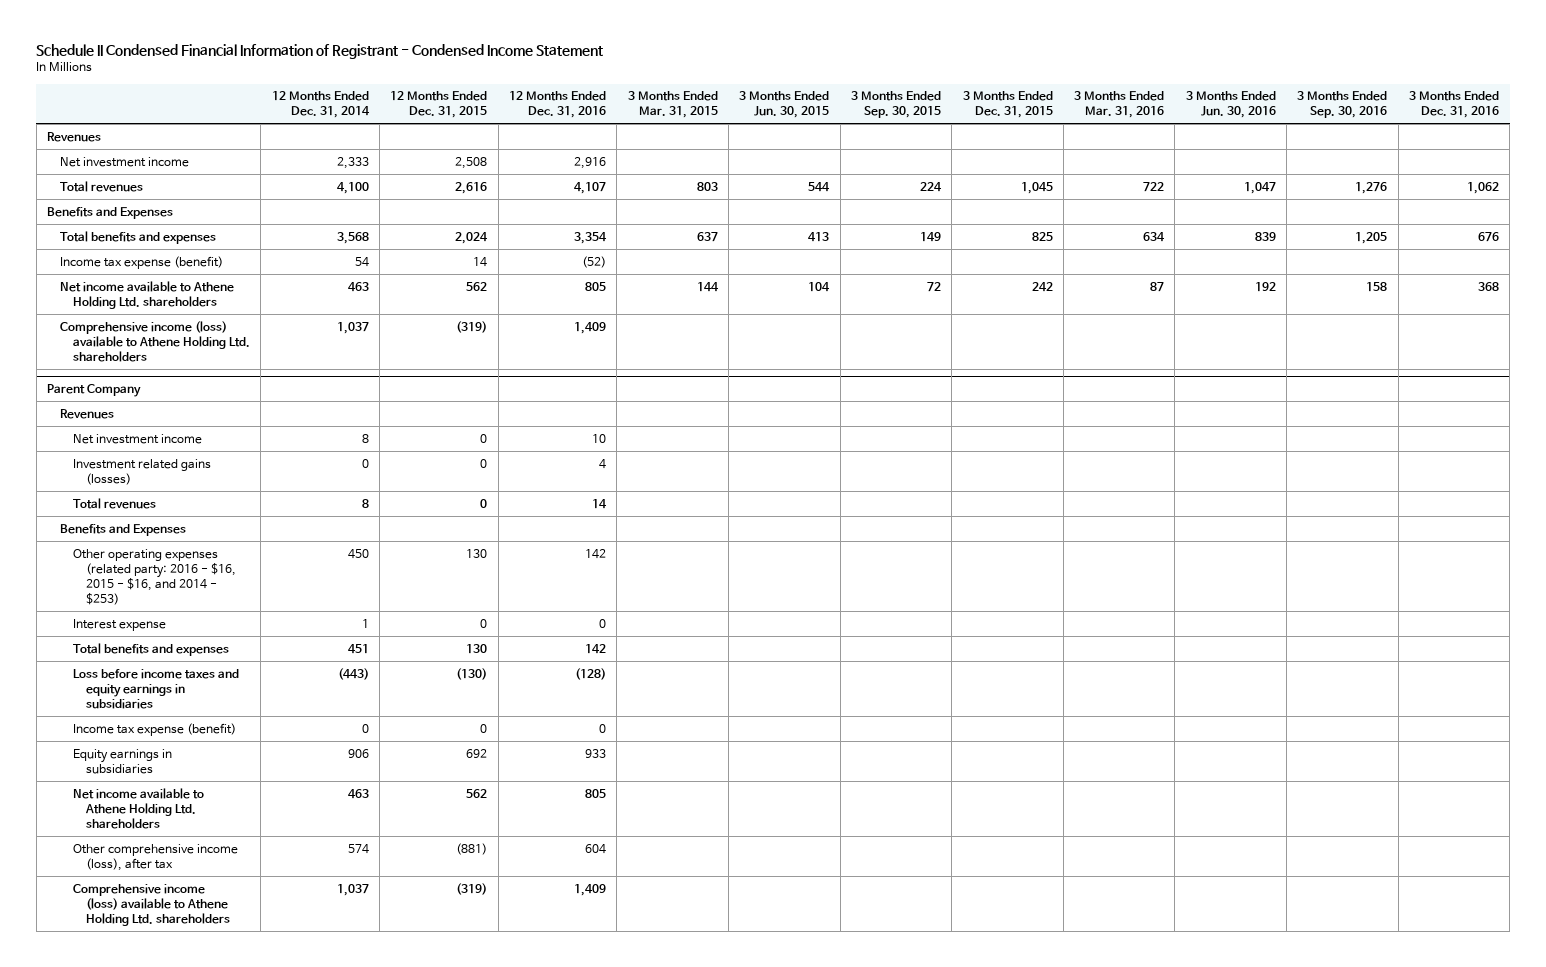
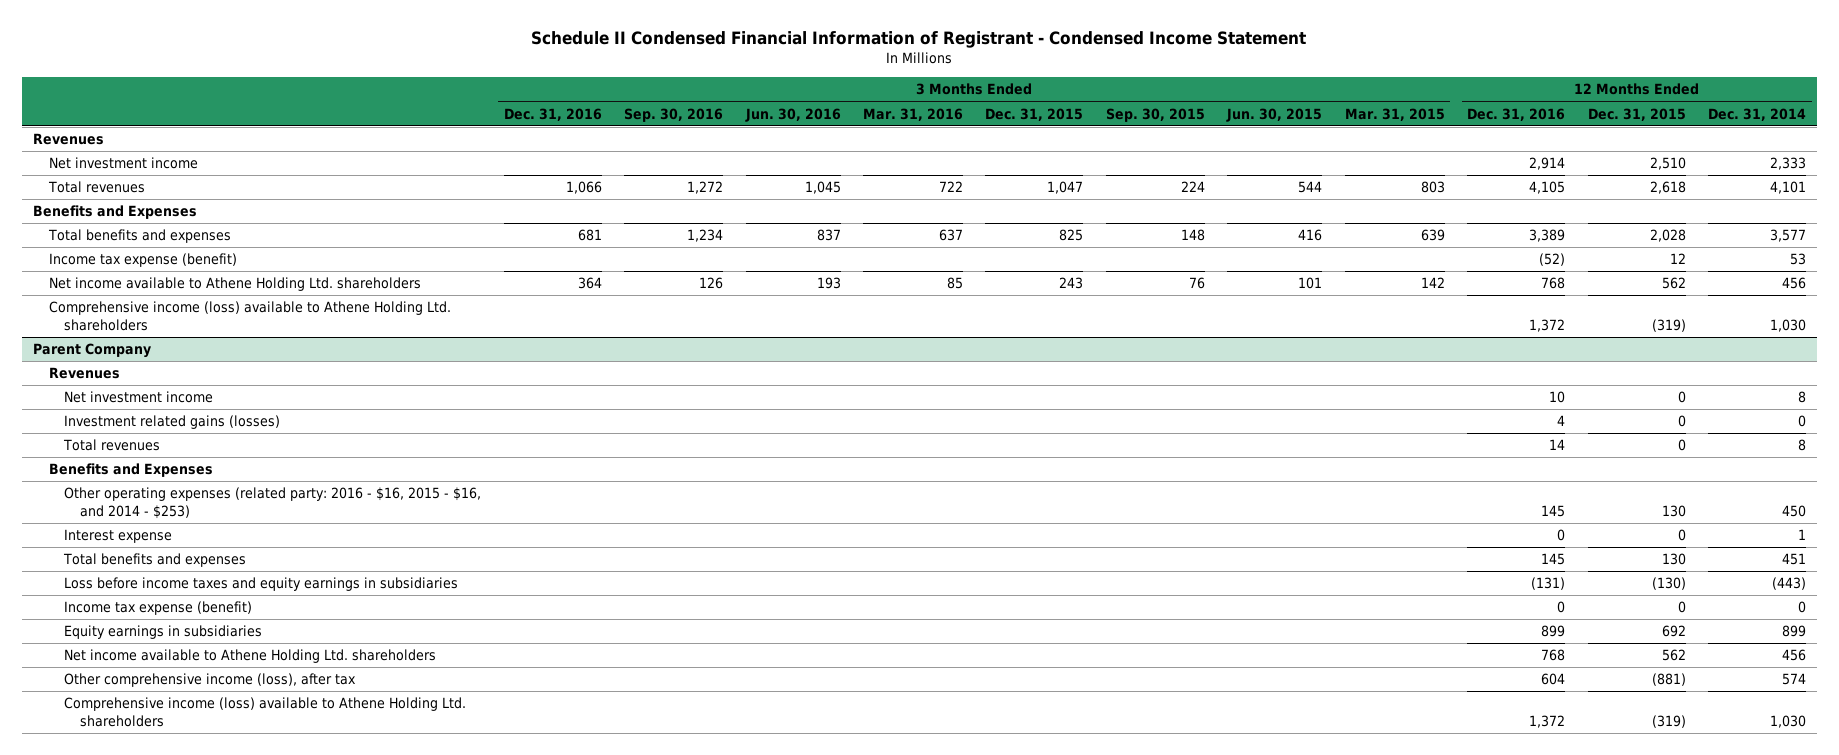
- | 12 Months Ended Dec. 31, 2014 | 12 Months Ended Dec. 31, 2015 | 12 Months Ended Dec. 31, 2016 | 3 Months Ended Mar. 31, 2015 | 3 Months Ended Jun. 30, 2015 | 3 Months Ended Sep. 30, 2015 | 3 Months Ended Dec. 31, 2015 | 3 Months Ended Mar. 31, 2016 | 3 Months Ended Jun. 30, 2016 | 3 Months Ended Sep. 30, 2016 | 3 Months Ended Dec. 31, 2016
+ | 3 Months Ended Dec. 31, 2016 | 3 Months Ended Sep. 30, 2016 | 3 Months Ended Jun. 30, 2016 | 3 Months Ended Mar. 31, 2016 | 3 Months Ended Dec. 31, 2015 | 3 Months Ended Sep. 30, 2015 | 3 Months Ended Jun. 30, 2015 | 3 Months Ended Mar. 31, 2015 | 12 Months Ended Dec. 31, 2016 | 12 Months Ended Dec. 31, 2015 | 12 Months Ended Dec. 31, 2014
- Net investment income | 2,333 | 2,508 | 2,916 | | | | | | | |
- Total revenues | 4,100 | 2,616 | 4,107 | 803 | 544 | 224 | 1,045 | 722 | 1,047 | 1,276 | 1,062
+ Net investment income | | | | | | | | | 2,914 | 2,510 | 2,333
+ Total revenues | 1,066 | 1,272 | 1,045 | 722 | 1,047 | 224 | 544 | 803 | 4,105 | 2,618 | 4,101
- Total benefits and expenses | 3,568 | 2,024 | 3,354 | 637 | 413 | 149 | 825 | 634 | 839 | 1,205 | 676
- Income tax expense (benefit) | 54 | 14 | (52) | | | | | | | |
- Net income available to Athene Holding Ltd. shareholders | 463 | 562 | 805 | 144 | 104 | 72 | 242 | 87 | 192 | 158 | 368
- Comprehensive income (loss) available to Athene Holding Ltd. shareholders | 1,037 | (319) | 1,409 | | | | | | | |
+ Total benefits and expenses | 681 | 1,234 | 837 | 637 | 825 | 148 | 416 | 639 | 3,389 | 2,028 | 3,577
+ Income tax expense (benefit) | | | | | | | | | (52) | 12 | 53
+ Net income available to Athene Holding Ltd. shareholders | 364 | 126 | 193 | 85 | 243 | 76 | 101 | 142 | 768 | 562 | 456
+ Comprehensive income (loss) available to Athene Holding Ltd. shareholders | | | | | | | | | 1,372 | (319) | 1,030
@ Parent Company
- Other operating expenses (related party: 2016 - $16, 2015 - $16, and 2014 - $253) | 450 | 130 | 142 | | | | | | | |
+ Other operating expenses (related party: 2016 - $16, 2015 - $16, and 2014 - $253) | | | | | | | | | 145 | 130 | 450
- Total benefits and expenses | 451 | 130 | 142 | | | | | | | |
- Loss before income taxes and equity earnings in subsidiaries | (443) | (130) | (128) | | | | | | | |
+ Total benefits and expenses | | | | | | | | | 145 | 130 | 451
+ Loss before income taxes and equity earnings in subsidiaries | | | | | | | | | (131) | (130) | (443)
- Equity earnings in subsidiaries | 906 | 692 | 933 | | | | | | | |
- Net income available to Athene Holding Ltd. shareholders | 463 | 562 | 805 | | | | | | | |
+ Equity earnings in subsidiaries | | | | | | | | | 899 | 692 | 899
+ Net income available to Athene Holding Ltd. shareholders | | | | | | | | | 768 | 562 | 456
- Comprehensive income (loss) available to Athene Holding Ltd. shareholders | 1,037 | (319) | 1,409 | | | | | | | |
+ Comprehensive income (loss) available to Athene Holding Ltd. shareholders | | | | | | | | | 1,372 | (319) | 1,030

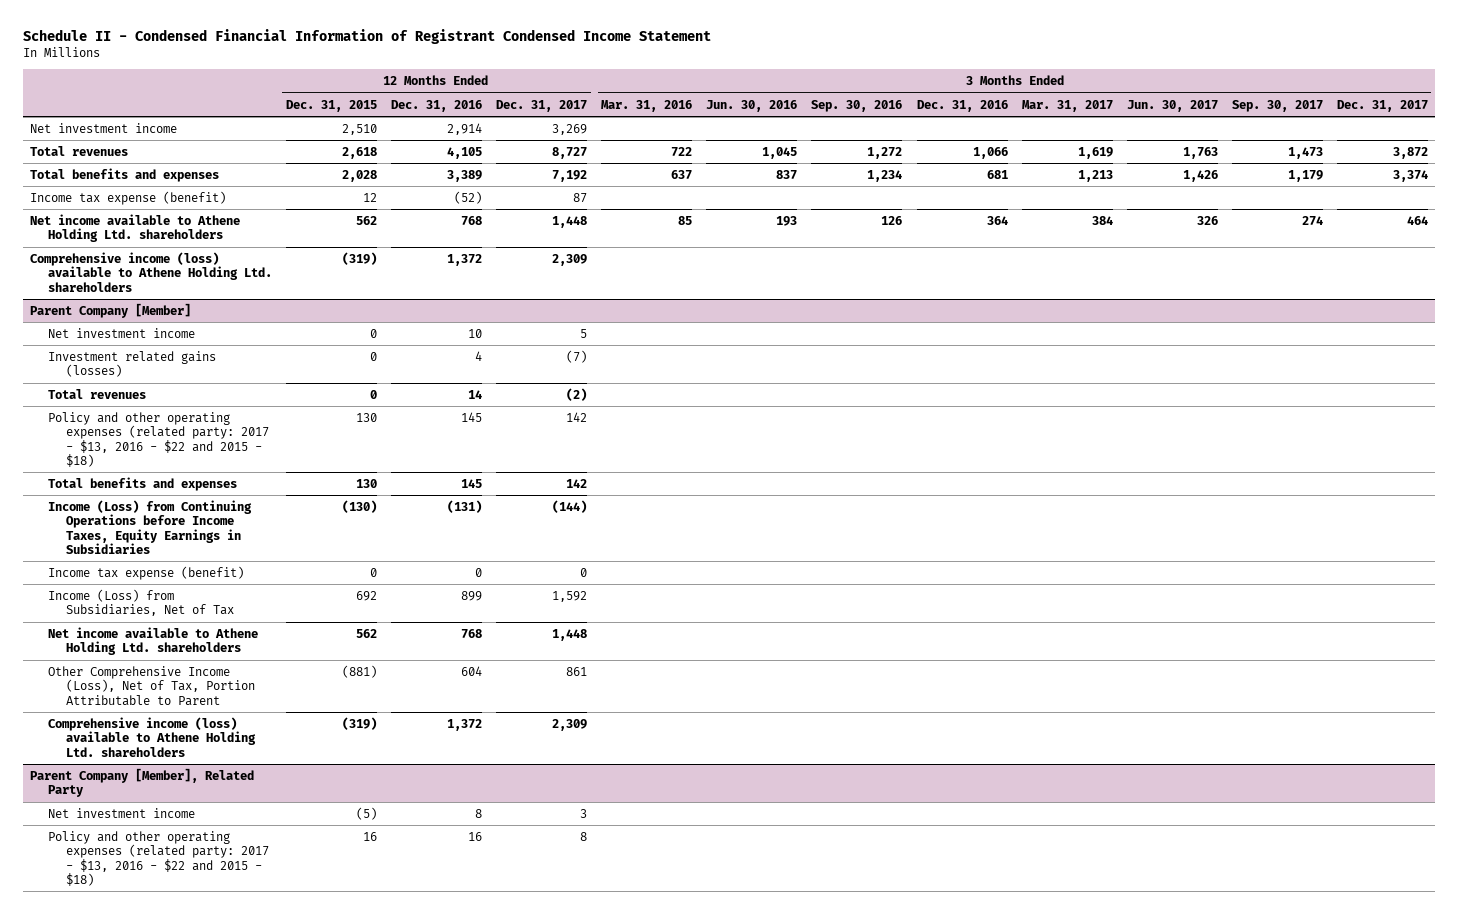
- Schedule II Condensed Financial Information of Registrant - Condensed Income Statement
+ Schedule II - Condensed Financial Information of Registrant Condensed Income Statement
- | 3 Months Ended Dec. 31, 2016 | 3 Months Ended Sep. 30, 2016 | 3 Months Ended Jun. 30, 2016 | 3 Months Ended Mar. 31, 2016 | 3 Months Ended Dec. 31, 2015 | 3 Months Ended Sep. 30, 2015 | 3 Months Ended Jun. 30, 2015 | 3 Months Ended Mar. 31, 2015 | 12 Months Ended Dec. 31, 2016 | 12 Months Ended Dec. 31, 2015 | 12 Months Ended Dec. 31, 2014
+ | 12 Months Ended Dec. 31, 2015 | 12 Months Ended Dec. 31, 2016 | 12 Months Ended Dec. 31, 2017 | 3 Months Ended Mar. 31, 2016 | 3 Months Ended Jun. 30, 2016 | 3 Months Ended Sep. 30, 2016 | 3 Months Ended Dec. 31, 2016 | 3 Months Ended Mar. 31, 2017 | 3 Months Ended Jun. 30, 2017 | 3 Months Ended Sep. 30, 2017 | 3 Months Ended Dec. 31, 2017
- Revenues
- Benefits and Expenses
- Parent Company
- Revenues
+ Parent Company [Member]
- Benefits and Expenses
- Other operating expenses (related party: 2016 - $16, 2015 - $16, and 2014 - $253) | | | | | | | | | 145 | 130 | 450
- Interest expense | | | | | | | | | 0 | 0 | 1
+ Policy and other operating expenses (related party: 2017 - $13, 2016 - $22 and 2015 - $18) | 130 | 145 | 142 | | | | | | | |
- Loss before income taxes and equity earnings in subsidiaries | | | | | | | | | (131) | (130) | (443)
+ Income (Loss) from Continuing Operations before Income Taxes, Equity Earnings in Subsidiaries | (130) | (131) | (144) | | | | | | | |
- Equity earnings in subsidiaries | | | | | | | | | 899 | 692 | 899
+ Income (Loss) from Subsidiaries, Net of Tax | 692 | 899 | 1,592 | | | | | | | |
- Other comprehensive income (loss), after tax | | | | | | | | | 604 | (881) | 574
+ Other Comprehensive Income (Loss), Net of Tax, Portion Attributable to Parent | (881) | 604 | 861 | | | | | | | |
+ Parent Company [Member], Related Party
+ Net investment income | (5) | 8 | 3 | | | | | | | |
+ Policy and other operating expenses (related party: 2017 - $13, 2016 - $22 and 2015 - $18) | 16 | 16 | 8 | | | | | | | |

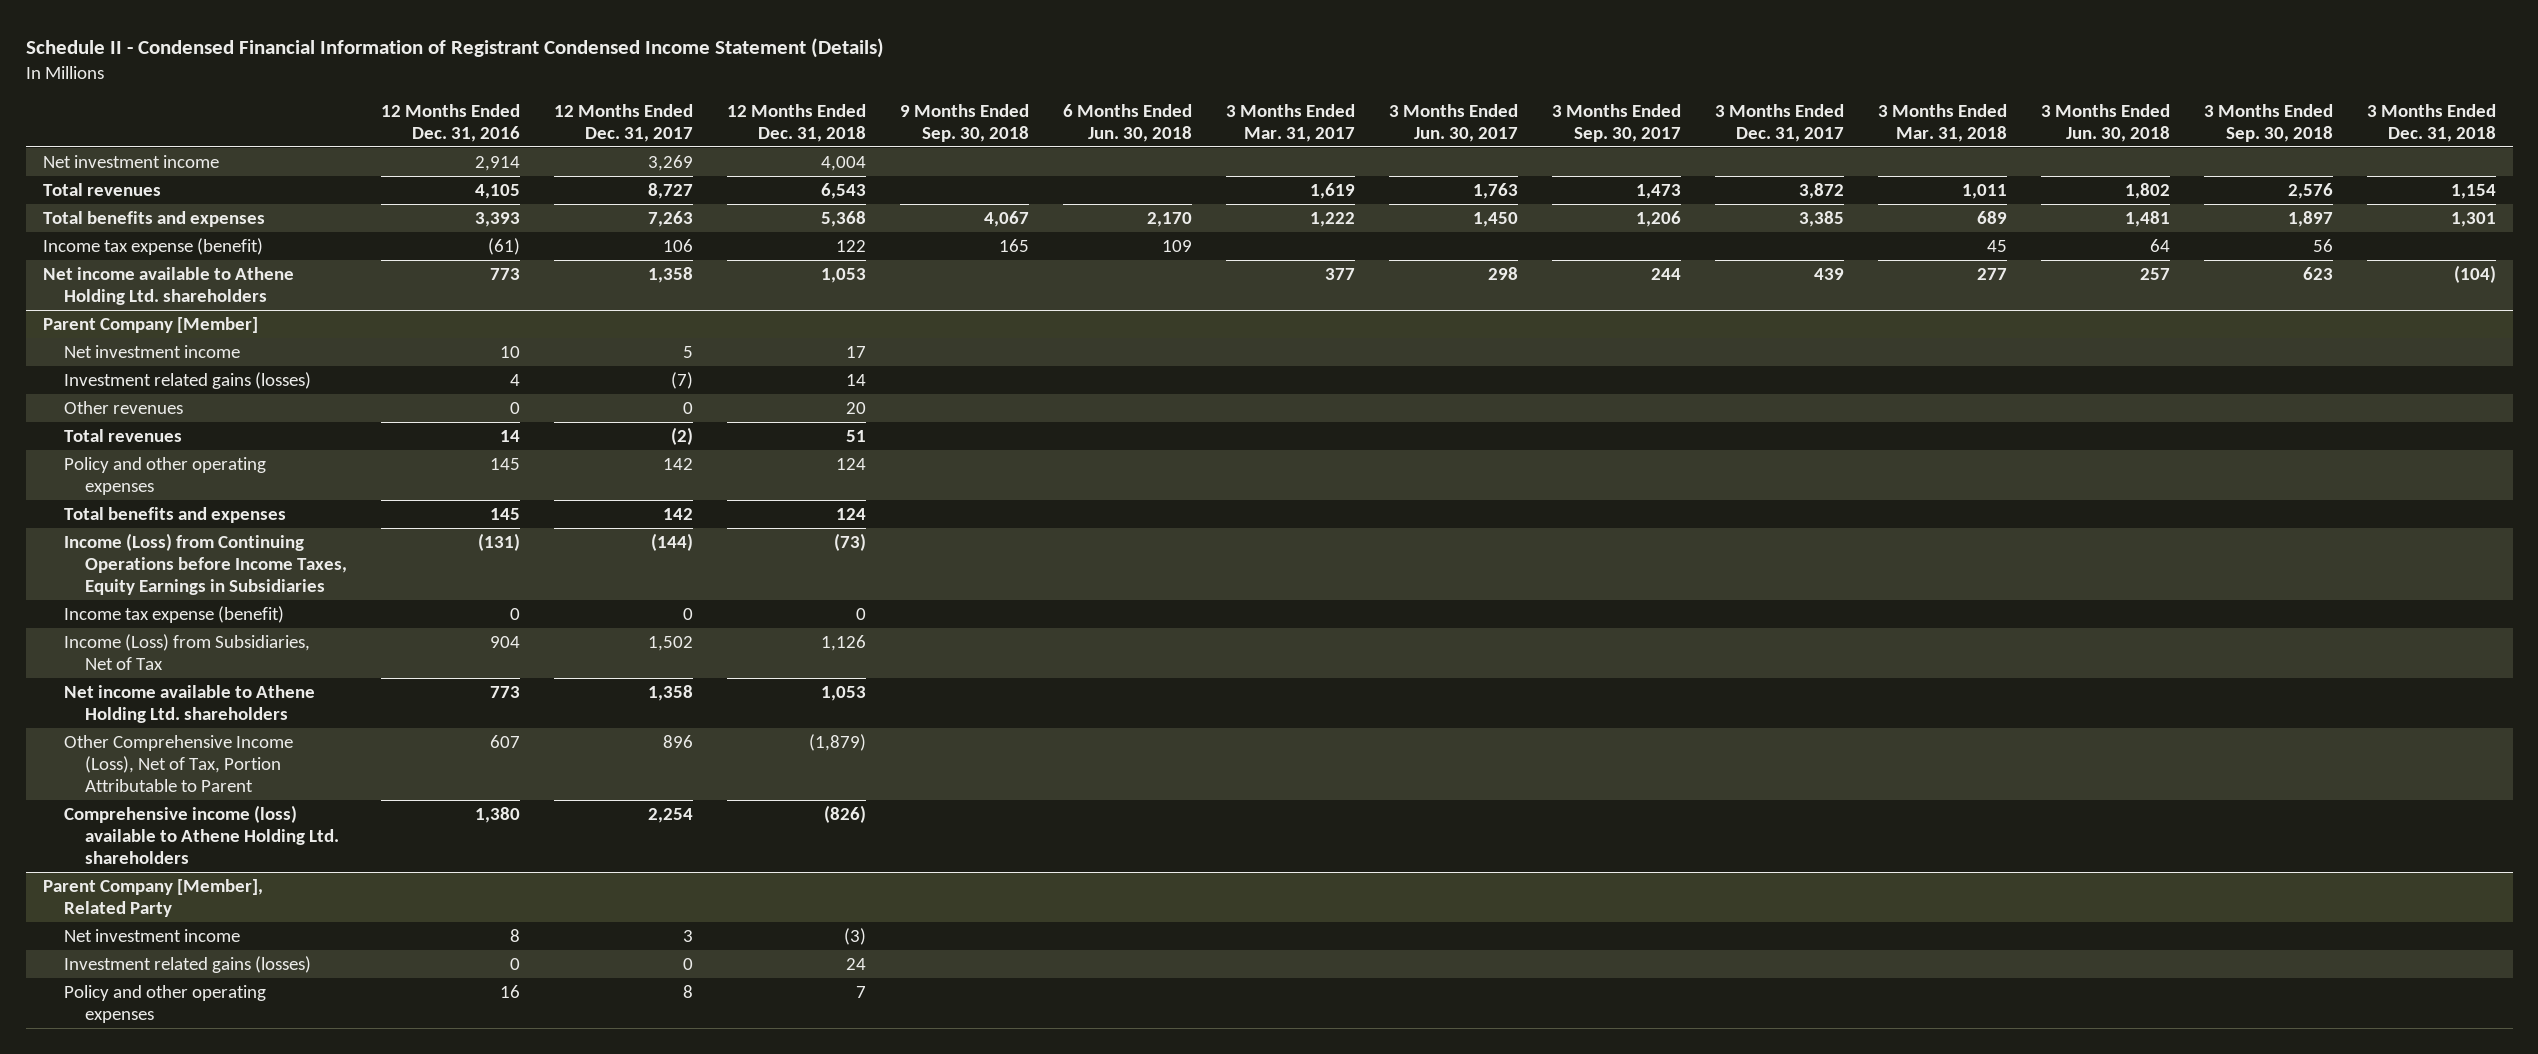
- Schedule II - Condensed Financial Information of Registrant Condensed Income Statement
+ Schedule II - Condensed Financial Information of Registrant Condensed Income Statement (Details)
- | 12 Months Ended Dec. 31, 2015 | 12 Months Ended Dec. 31, 2016 | 12 Months Ended Dec. 31, 2017 | 3 Months Ended Mar. 31, 2016 | 3 Months Ended Jun. 30, 2016 | 3 Months Ended Sep. 30, 2016 | 3 Months Ended Dec. 31, 2016 | 3 Months Ended Mar. 31, 2017 | 3 Months Ended Jun. 30, 2017 | 3 Months Ended Sep. 30, 2017 | 3 Months Ended Dec. 31, 2017
+ | 12 Months Ended Dec. 31, 2016 | 12 Months Ended Dec. 31, 2017 | 12 Months Ended Dec. 31, 2018 | 9 Months Ended Sep. 30, 2018 | 6 Months Ended Jun. 30, 2018 | 3 Months Ended Mar. 31, 2017 | 3 Months Ended Jun. 30, 2017 | 3 Months Ended Sep. 30, 2017 | 3 Months Ended Dec. 31, 2017 | 3 Months Ended Mar. 31, 2018 | 3 Months Ended Jun. 30, 2018 | 3 Months Ended Sep. 30, 2018 | 3 Months Ended Dec. 31, 2018
- Total benefits and expenses | 2,028 | 3,389 | 7,192 | 637 | 837 | 1,234 | 681 | 1,213 | 1,426 | 1,179 | 3,374
- Income tax expense (benefit) | 12 | (52) | 87 | | | | | | | |
- Net income available to Athene Holding Ltd. shareholders | 562 | 768 | 1,448 | 85 | 193 | 126 | 364 | 384 | 326 | 274 | 464
- Comprehensive income (loss) available to Athene Holding Ltd. shareholders | (319) | 1,372 | 2,309 | | | | | | | |
+ Total benefits and expenses | 3,393 | 7,263 | 5,368 | 4,067 | 2,170 | 1,222 | 1,450 | 1,206 | 3,385 | 689 | 1,481 | 1,897 | 1,301
+ Income tax expense (benefit) | (61) | 106 | 122 | 165 | 109 | | | | | 45 | 64 | 56 |
+ Net income available to Athene Holding Ltd. shareholders | 773 | 1,358 | 1,053 | | | 377 | 298 | 244 | 439 | 277 | 257 | 623 | (104)
@ Parent Company [Member]
+ Other revenues | 0 | 0 | 20 | | | | | | | | | |
- Policy and other operating expenses (related party: 2017 - $13, 2016 - $22 and 2015 - $18) | 130 | 145 | 142 | | | | | | | |
+ Policy and other operating expenses | 145 | 142 | 124 | | | | | | | | | |
- Income (Loss) from Subsidiaries, Net of Tax | 692 | 899 | 1,592 | | | | | | | |
- Net income available to Athene Holding Ltd. shareholders | 562 | 768 | 1,448 | | | | | | | |
- Other Comprehensive Income (Loss), Net of Tax, Portion Attributable to Parent | (881) | 604 | 861 | | | | | | | |
- Comprehensive income (loss) available to Athene Holding Ltd. shareholders | (319) | 1,372 | 2,309 | | | | | | | |
+ Income (Loss) from Subsidiaries, Net of Tax | 904 | 1,502 | 1,126 | | | | | | | | | |
+ Net income available to Athene Holding Ltd. shareholders | 773 | 1,358 | 1,053 | | | | | | | | | |
+ Other Comprehensive Income (Loss), Net of Tax, Portion Attributable to Parent | 607 | 896 | (1,879) | | | | | | | | | |
+ Comprehensive income (loss) available to Athene Holding Ltd. shareholders | 1,380 | 2,254 | (826) | | | | | | | | | |
@ Parent Company [Member], Related Party
- Policy and other operating expenses (related party: 2017 - $13, 2016 - $22 and 2015 - $18) | 16 | 16 | 8 | | | | | | | |
+ Investment related gains (losses) | 0 | 0 | 24 | | | | | | | | | |
+ Policy and other operating expenses | 16 | 8 | 7 | | | | | | | | | |

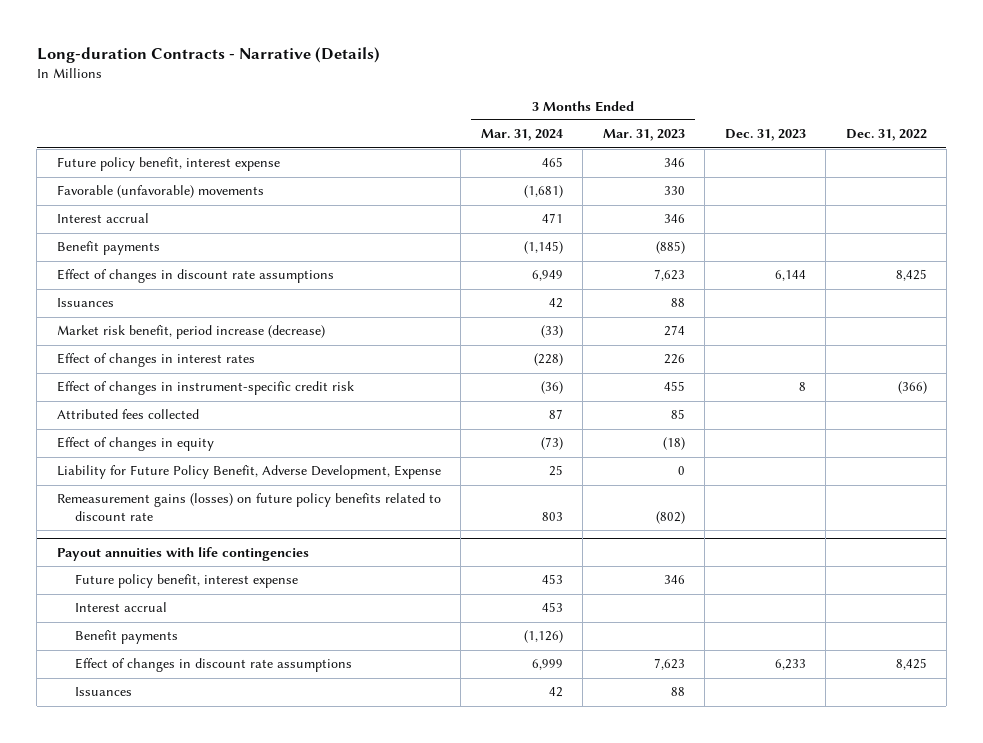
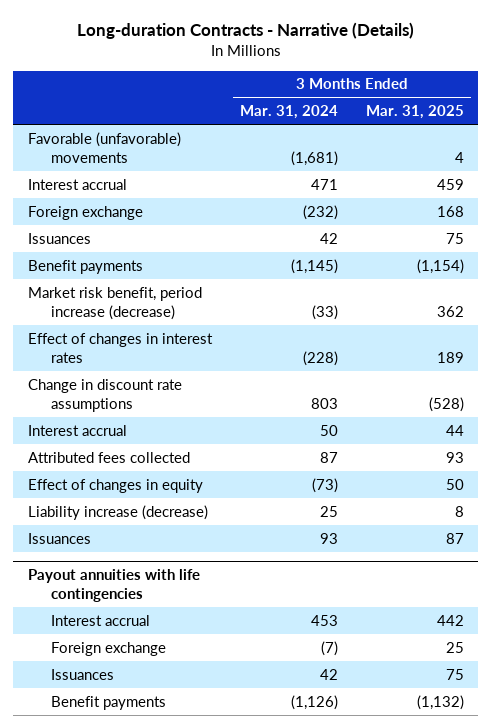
- | 3 Months Ended Mar. 31, 2024 | 3 Months Ended Mar. 31, 2023 | Dec. 31, 2023 | Dec. 31, 2022
+ | 3 Months Ended Mar. 31, 2024 | 3 Months Ended Mar. 31, 2025
- Future policy benefit, interest expense | 465 | 346 | |
- Effect of changes in discount rate assumptions | 6,949 | 7,623 | 6,144 | 8,425
+ Foreign exchange | (232) | 168
moved down: Benefit payments | (1,145) | (1,154)
- Effect of changes in instrument-specific credit risk | (36) | 455 | 8 | (366)
+ Change in discount rate assumptions | 803 | (528)
+ Interest accrual | 50 | 44
- Liability for Future Policy Benefit, Adverse Development, Expense | 25 | 0 | |
- Remeasurement gains (losses) on future policy benefits related to discount rate | 803 | (802) | |
+ Liability increase (decrease) | 25 | 8
+ Issuances | 93 | 87
@ Payout annuities with life contingencies
- Future policy benefit, interest expense | 453 | 346 | |
- Effect of changes in discount rate assumptions | 6,999 | 7,623 | 6,233 | 8,425
+ Foreign exchange | (7) | 25
moved down: Benefit payments | (1,126) | (1,132)

